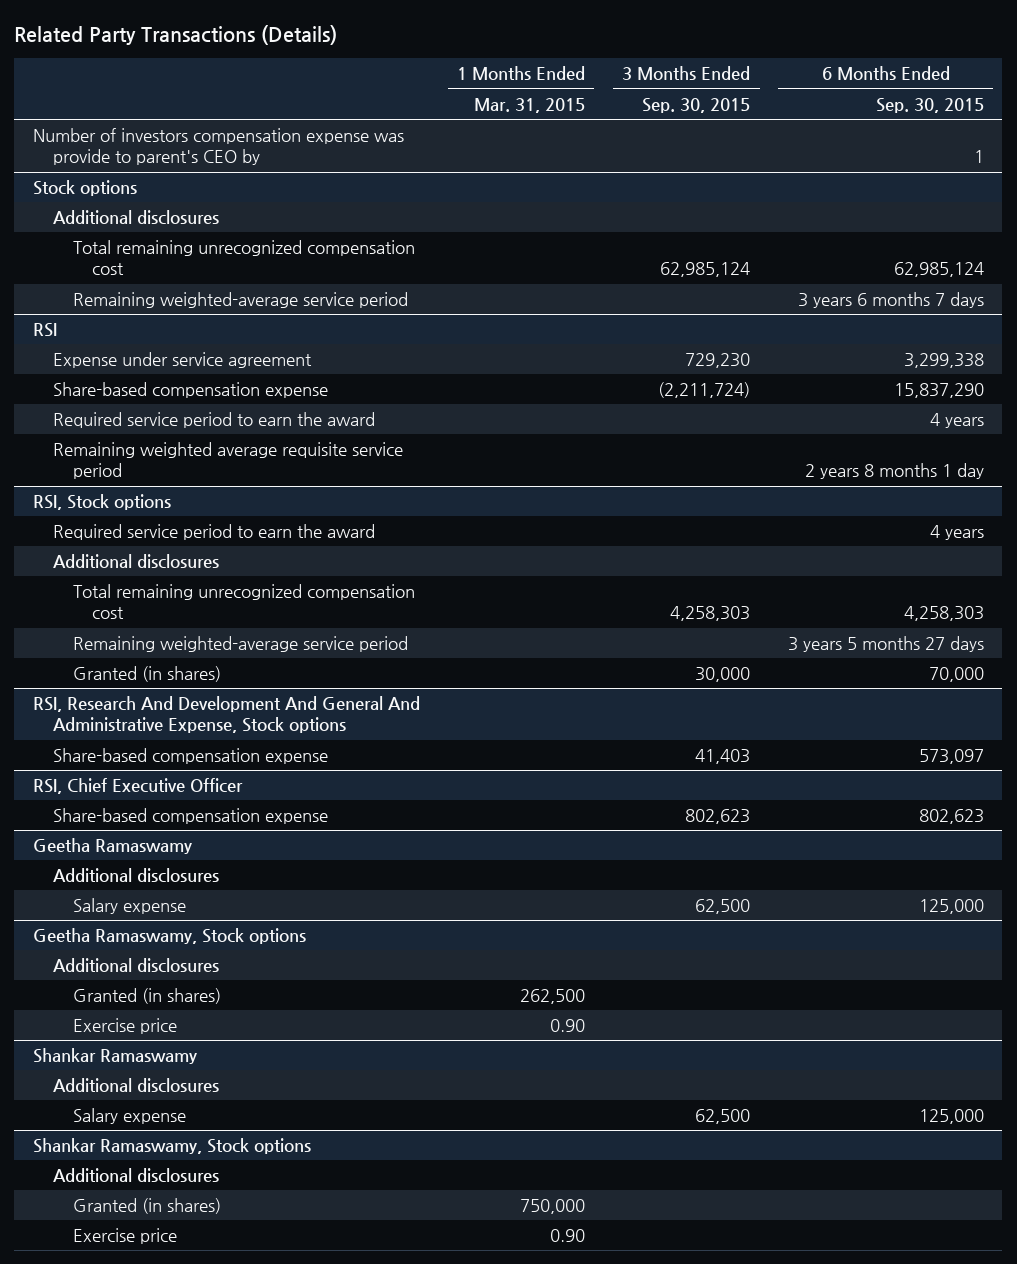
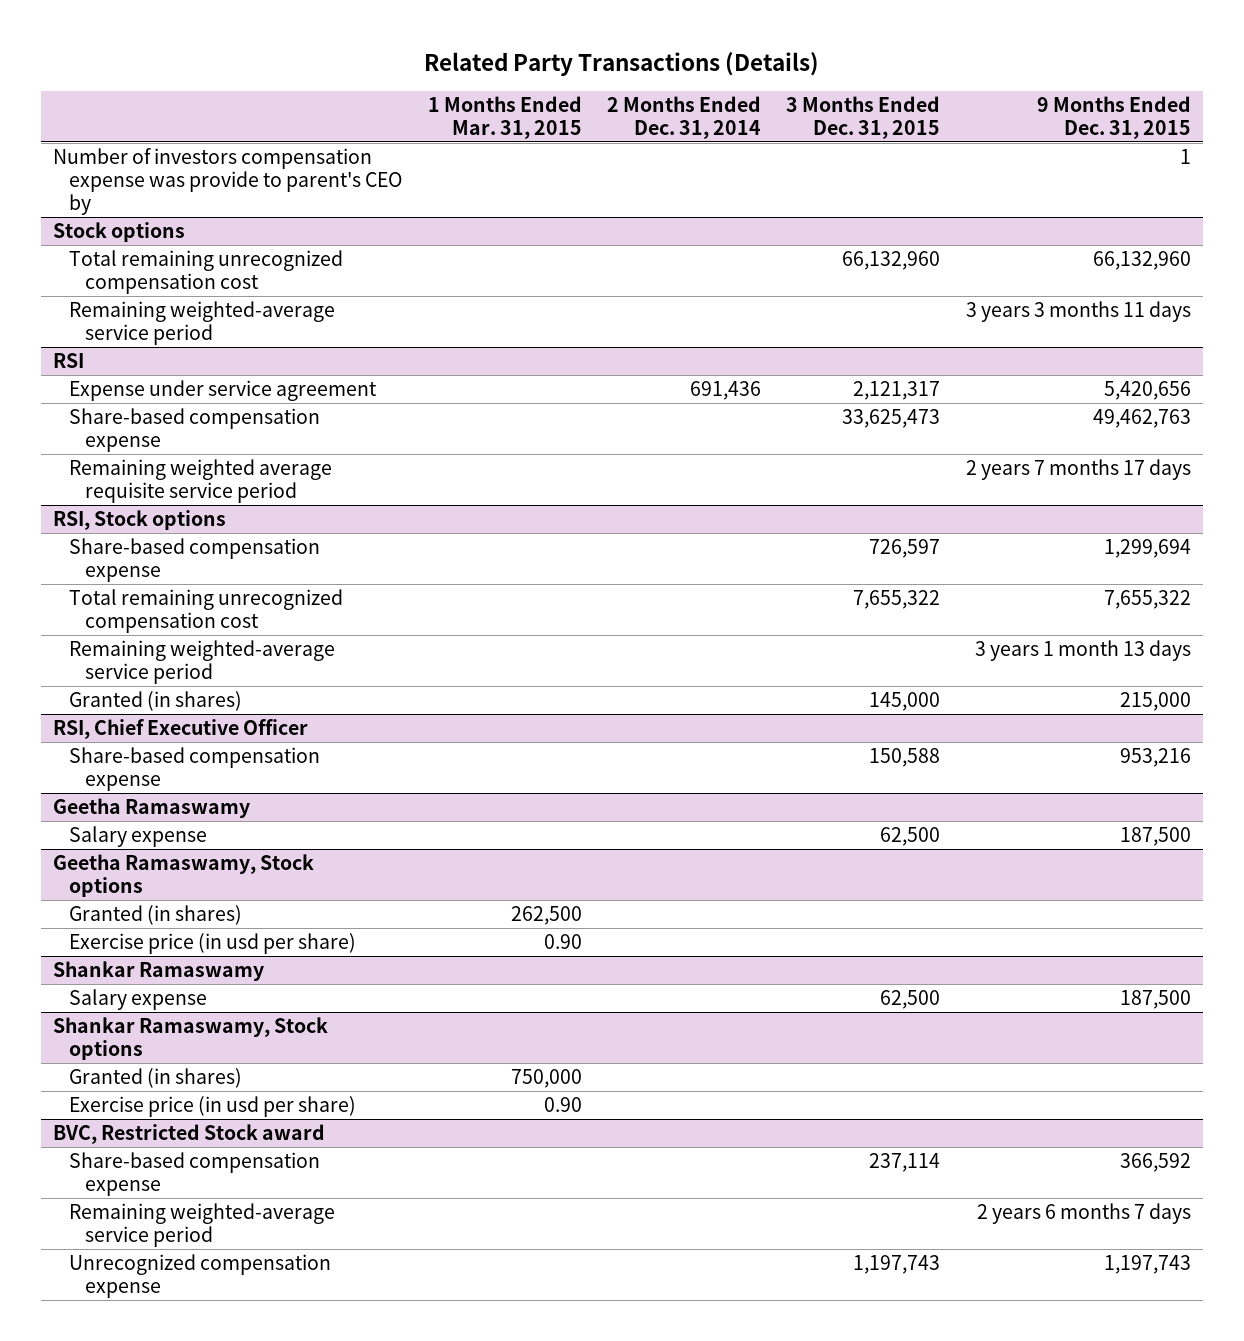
- | 1 Months Ended Mar. 31, 2015 | 3 Months Ended Sep. 30, 2015 | 6 Months Ended Sep. 30, 2015
+ | 1 Months Ended Mar. 31, 2015 | 2 Months Ended Dec. 31, 2014 | 3 Months Ended Dec. 31, 2015 | 9 Months Ended Dec. 31, 2015
@ Stock options
- Additional disclosures
@ RSI
- Required service period to earn the award | | | 4 years
@ RSI, Stock options
- Required service period to earn the award | | | 4 years
- Additional disclosures
+ Share-based compensation expense | | | 726,597 | 1,299,694
- RSI, Research And Development And General And Administrative Expense, Stock options
- Share-based compensation expense | | 41,403 | 573,097
@ Geetha Ramaswamy
- Additional disclosures
@ Geetha Ramaswamy, Stock options
- Additional disclosures
- Exercise price | 0.90 | |
+ Exercise price (in usd per share) | 0.90 | | |
@ Shankar Ramaswamy
- Additional disclosures
@ Shankar Ramaswamy, Stock options
- Additional disclosures
- Exercise price | 0.90 | |
+ Exercise price (in usd per share) | 0.90 | | |
+ BVC, Restricted Stock award
+ Share-based compensation expense | | | 237,114 | 366,592
+ Remaining weighted-average service period | | | | 2 years 6 months 7 days
+ Unrecognized compensation expense | | | 1,197,743 | 1,197,743

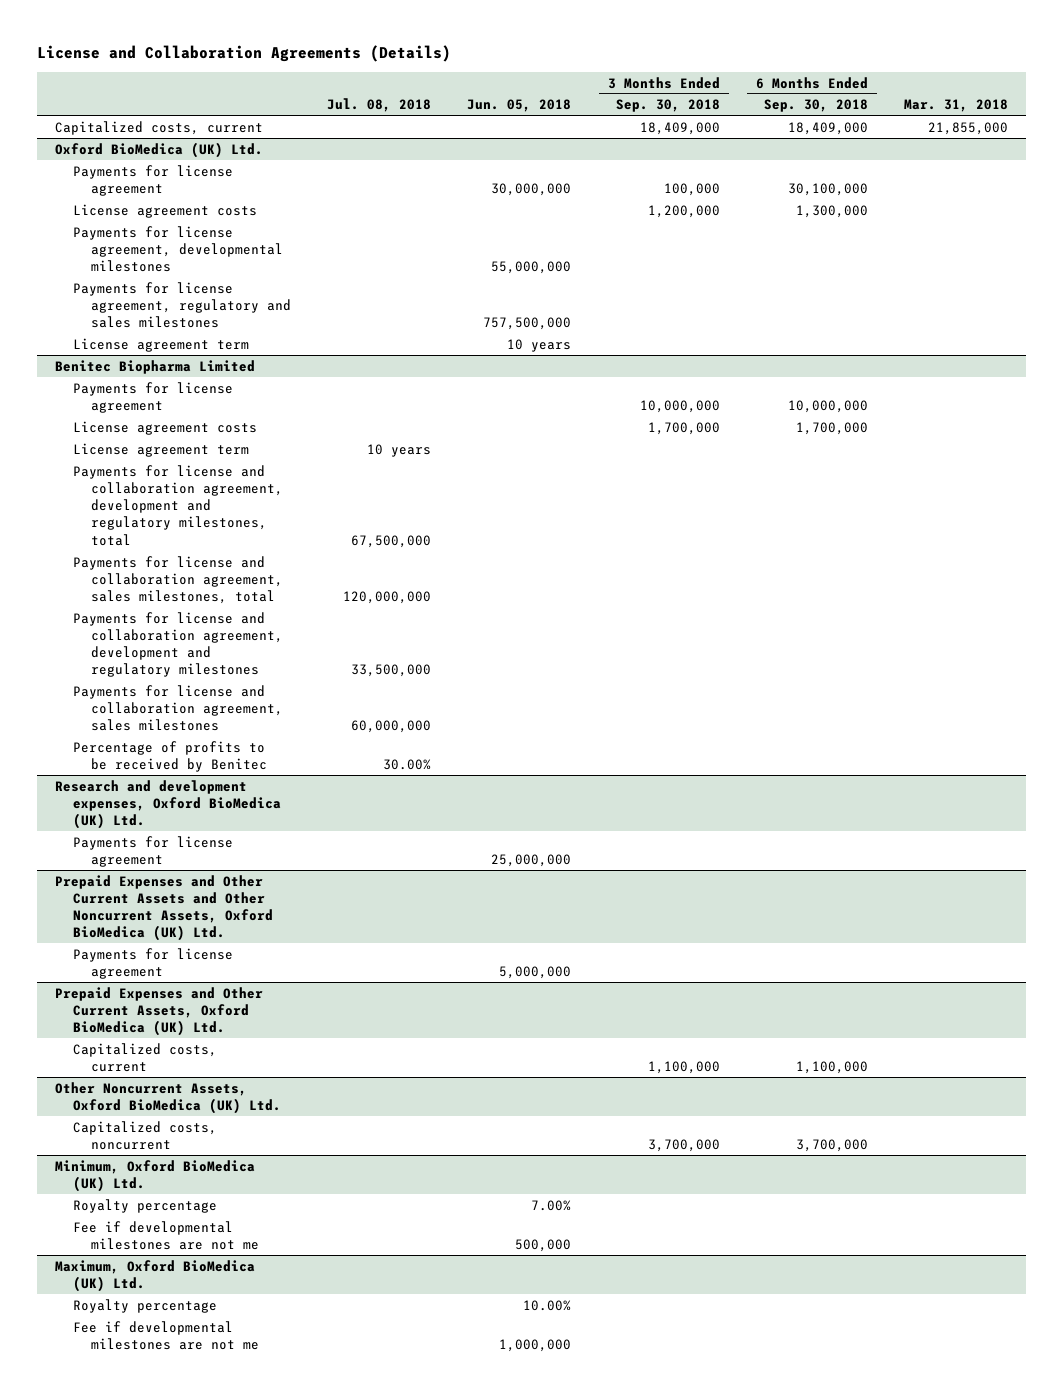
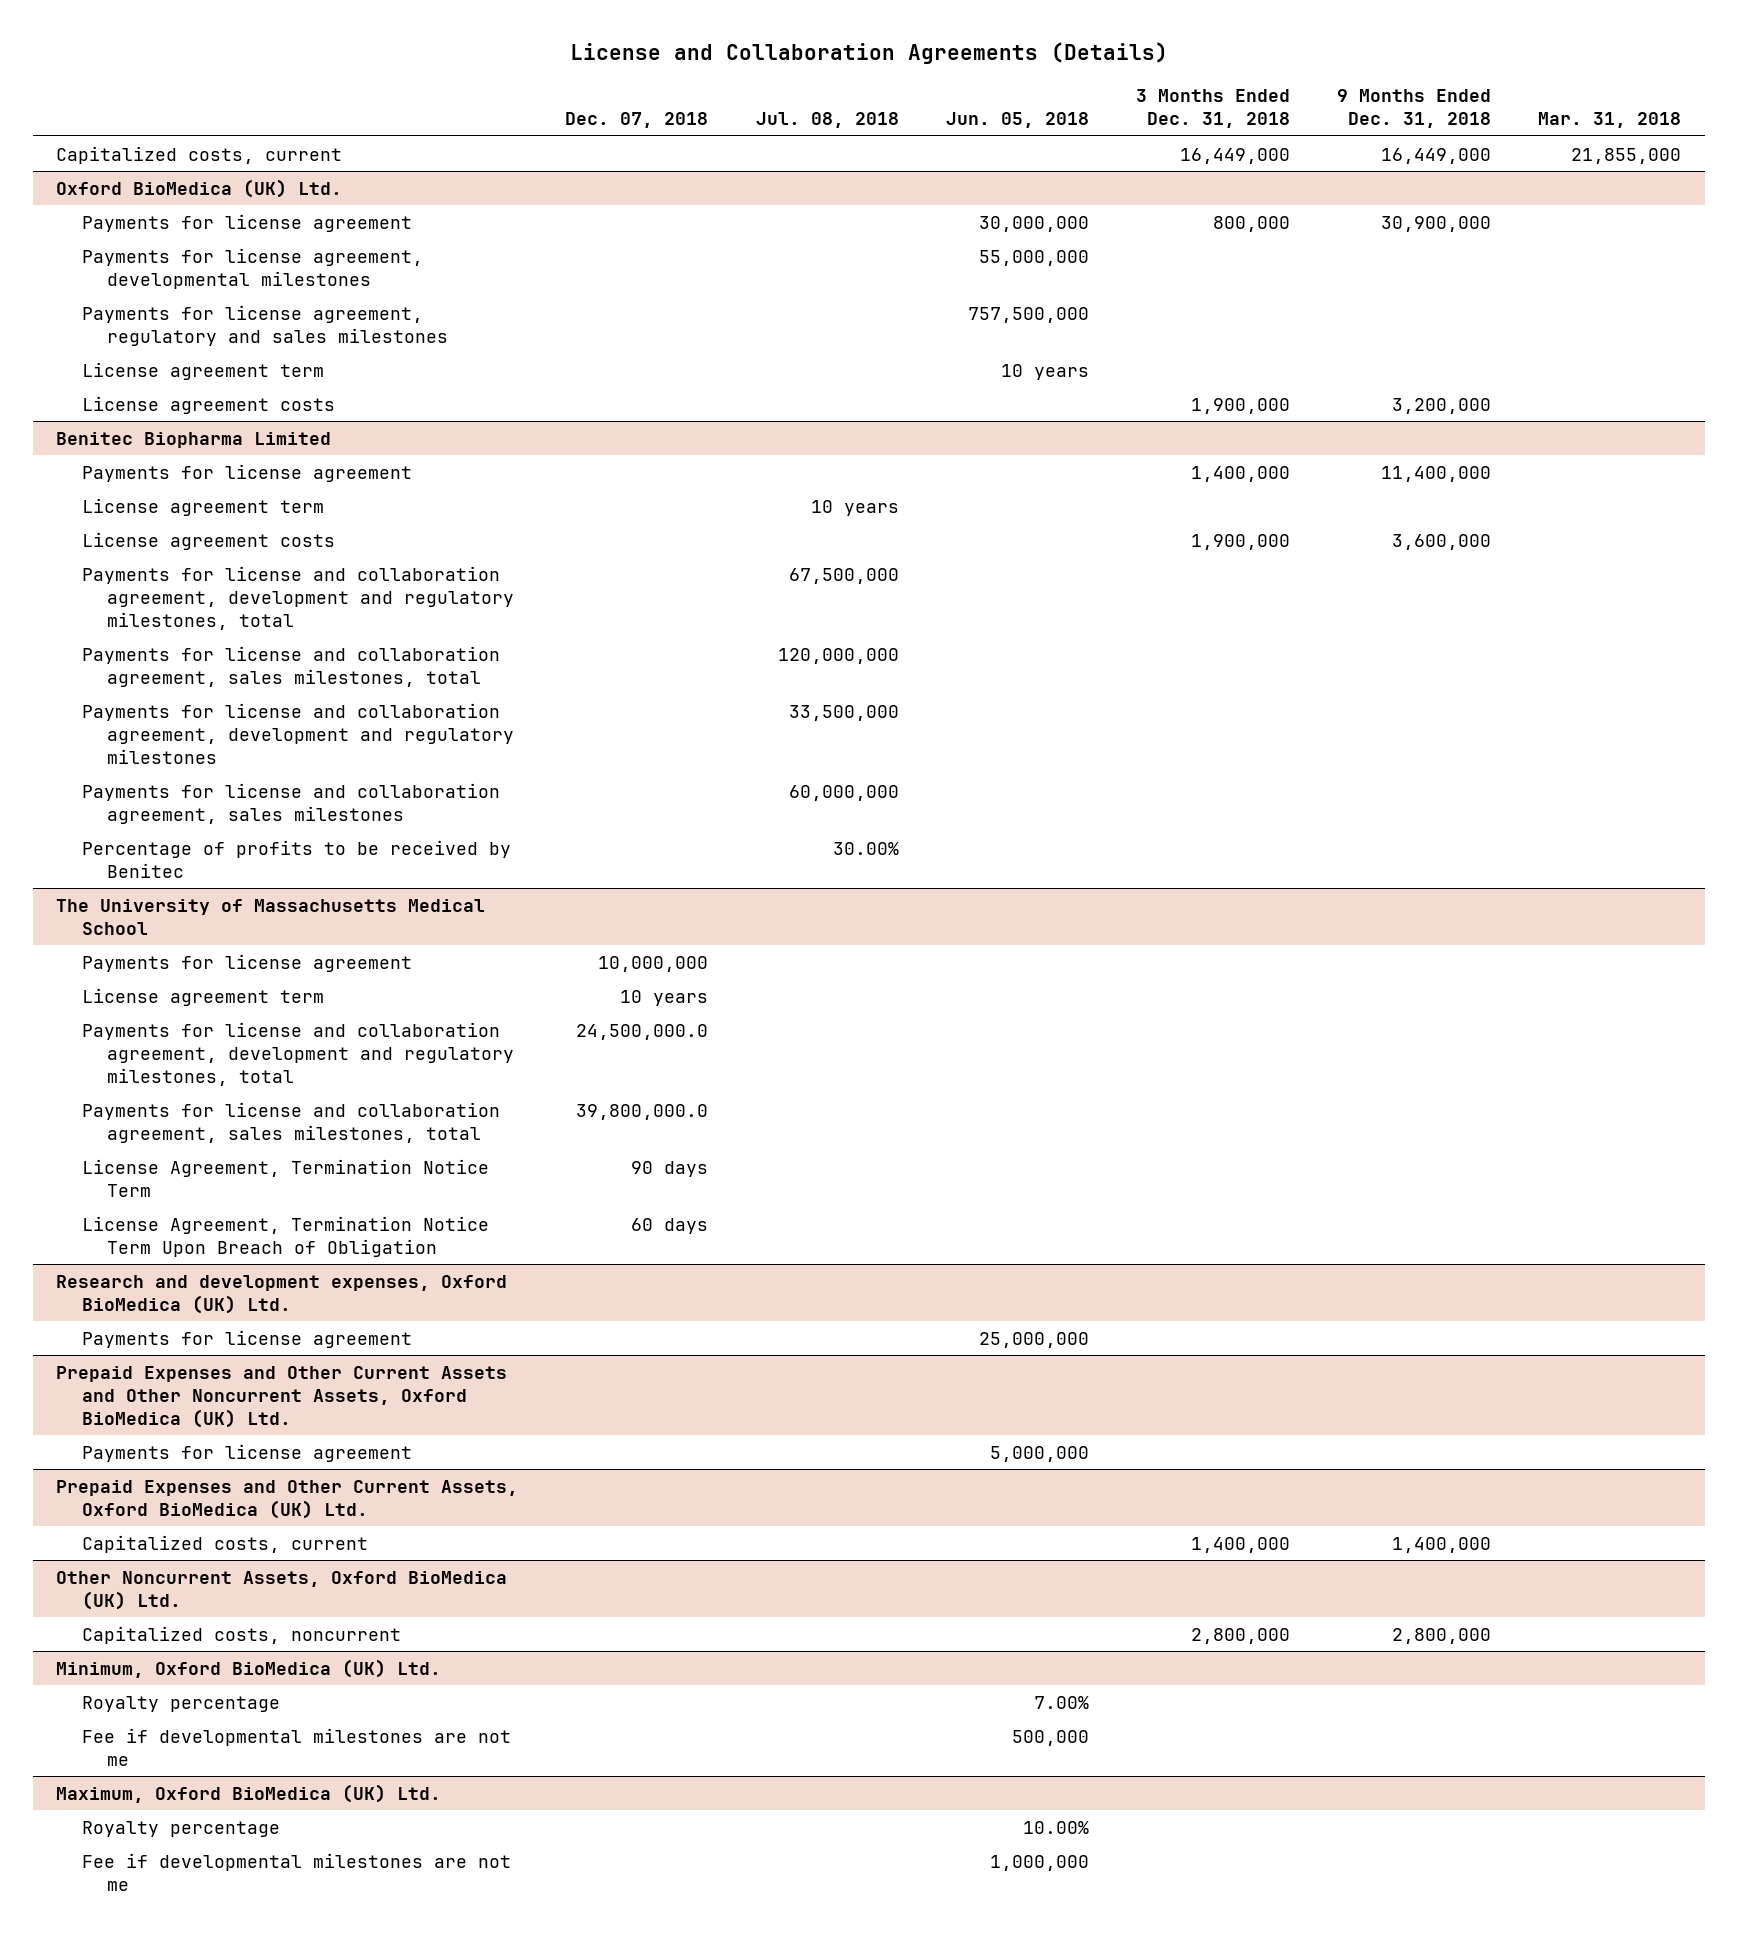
- | Jul. 08, 2018 | Jun. 05, 2018 | 3 Months Ended Sep. 30, 2018 | 6 Months Ended Sep. 30, 2018 | Mar. 31, 2018
+ | Dec. 07, 2018 | Jul. 08, 2018 | Jun. 05, 2018 | 3 Months Ended Dec. 31, 2018 | 9 Months Ended Dec. 31, 2018 | Mar. 31, 2018
@ Oxford BioMedica (UK) Ltd.
moved down: License agreement costs | | | | 1,900,000 | 3,200,000 |
@ Benitec Biopharma Limited
moved down: License agreement costs | | | | 1,900,000 | 3,600,000 |
+ The University of Massachusetts Medical School
+ Payments for license agreement | 10,000,000 | | | | |
+ License agreement term | 10 years | | | | |
+ Payments for license and collaboration agreement, development and regulatory milestones, total | 24,500,000.0 | | | | |
+ Payments for license and collaboration agreement, sales milestones, total | 39,800,000.0 | | | | |
+ License Agreement, Termination Notice Term | 90 days | | | | |
+ License Agreement, Termination Notice Term Upon Breach of Obligation | 60 days | | | | |

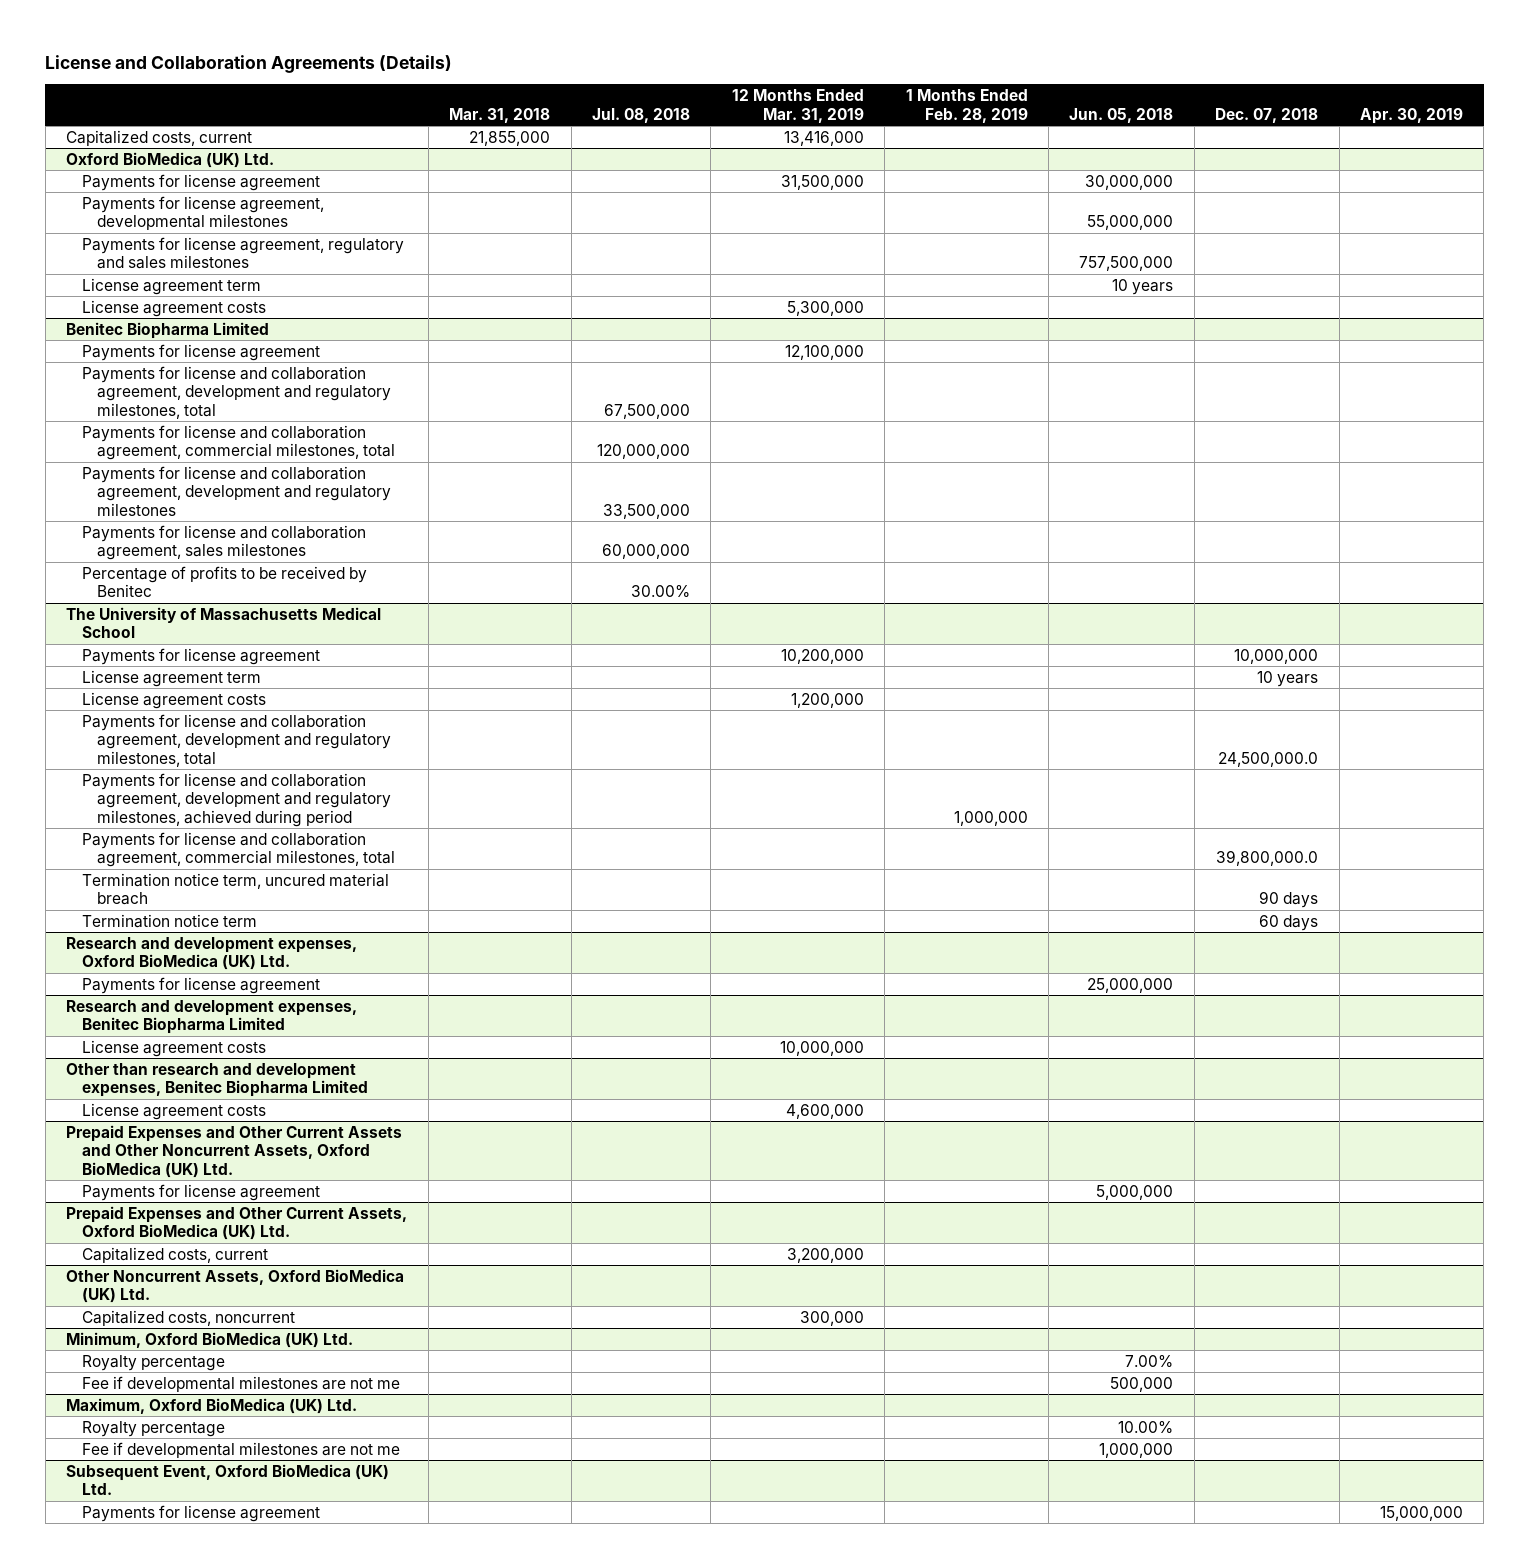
- | Dec. 07, 2018 | Jul. 08, 2018 | Jun. 05, 2018 | 3 Months Ended Dec. 31, 2018 | 9 Months Ended Dec. 31, 2018 | Mar. 31, 2018
+ | Mar. 31, 2018 | Jul. 08, 2018 | 12 Months Ended Mar. 31, 2019 | 1 Months Ended Feb. 28, 2019 | Jun. 05, 2018 | Dec. 07, 2018 | Apr. 30, 2019
@ Benitec Biopharma Limited
- License agreement term | | 10 years | | | |
- License agreement costs | | | | 1,900,000 | 3,600,000 |
- Payments for license and collaboration agreement, sales milestones, total | | 120,000,000 | | | |
+ Payments for license and collaboration agreement, commercial milestones, total | | 120,000,000 | | | | |
@ The University of Massachusetts Medical School
+ License agreement costs | | | 1,200,000 | | | |
- Payments for license and collaboration agreement, sales milestones, total | 39,800,000.0 | | | | |
- License Agreement, Termination Notice Term | 90 days | | | | |
- License Agreement, Termination Notice Term Upon Breach of Obligation | 60 days | | | | |
+ Payments for license and collaboration agreement, development and regulatory milestones, achieved during period | | | | 1,000,000 | | |
+ Payments for license and collaboration agreement, commercial milestones, total | | | | | | 39,800,000.0 |
+ Termination notice term, uncured material breach | | | | | | 90 days |
+ Termination notice term | | | | | | 60 days |
+ Research and development expenses, Benitec Biopharma Limited
+ License agreement costs | | | 10,000,000 | | | |
+ Other than research and development expenses, Benitec Biopharma Limited
+ License agreement costs | | | 4,600,000 | | | |
+ Subsequent Event, Oxford BioMedica (UK) Ltd.
+ Payments for license agreement | | | | | | | 15,000,000

